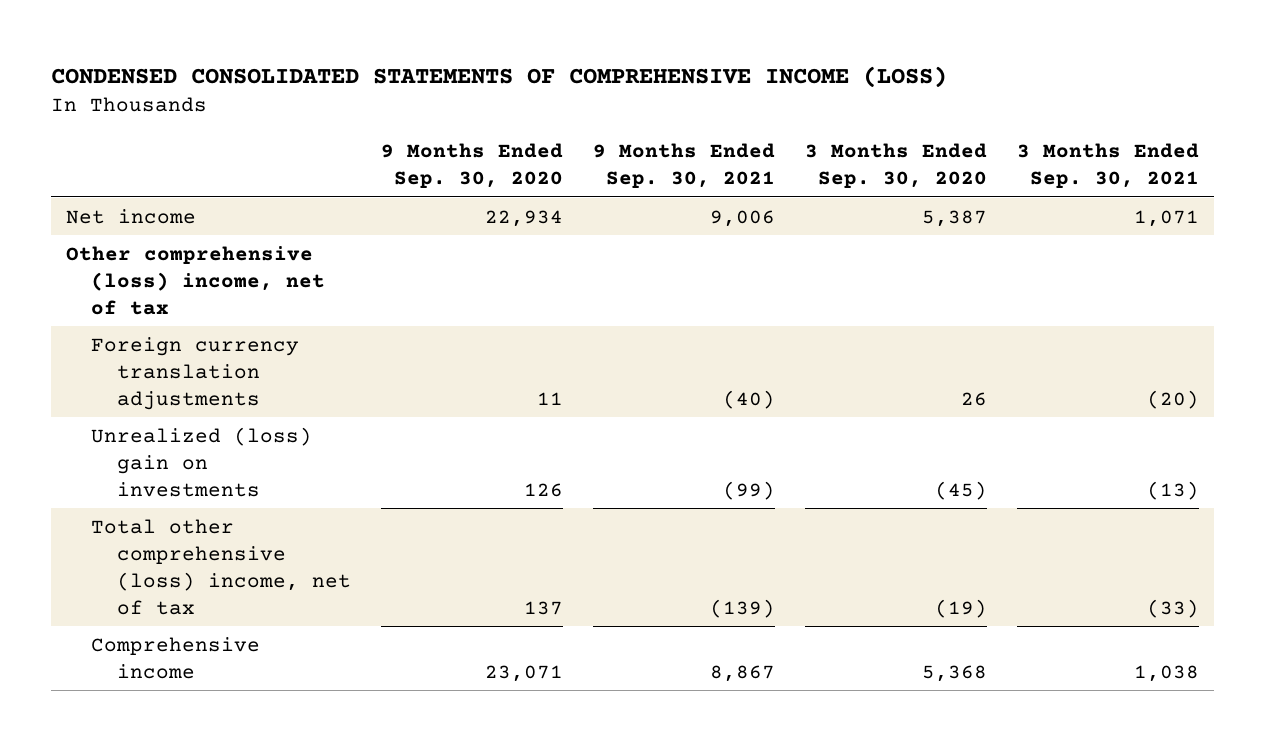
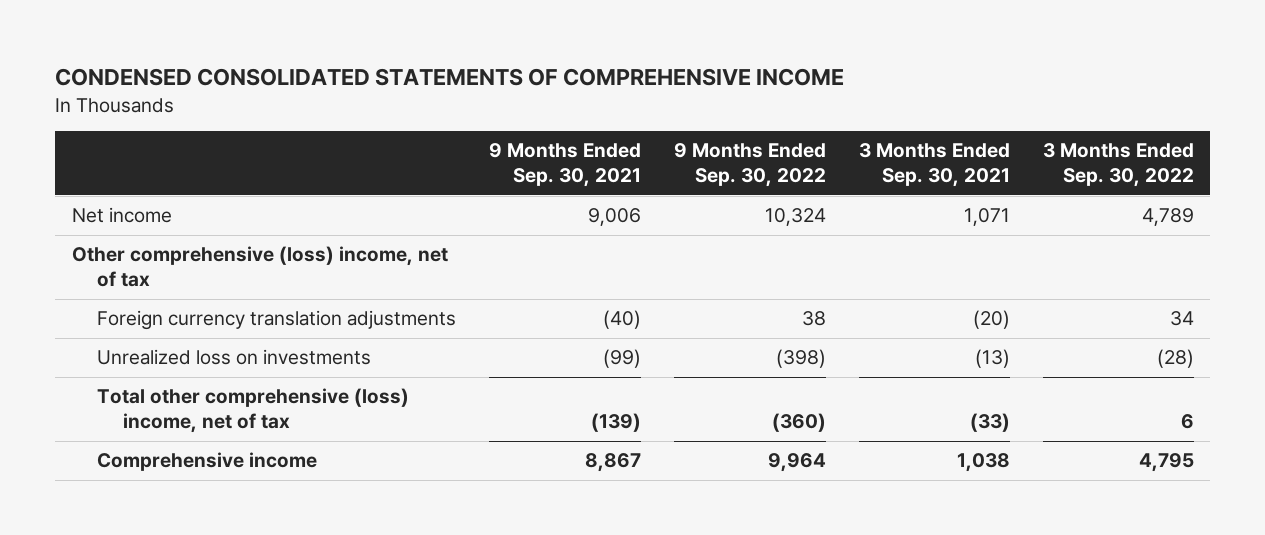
- CONDENSED CONSOLIDATED STATEMENTS OF COMPREHENSIVE INCOME (LOSS)
+ CONDENSED CONSOLIDATED STATEMENTS OF COMPREHENSIVE INCOME
- | 9 Months Ended Sep. 30, 2020 | 9 Months Ended Sep. 30, 2021 | 3 Months Ended Sep. 30, 2020 | 3 Months Ended Sep. 30, 2021
+ | 9 Months Ended Sep. 30, 2021 | 9 Months Ended Sep. 30, 2022 | 3 Months Ended Sep. 30, 2021 | 3 Months Ended Sep. 30, 2022
- Unrealized (loss) gain on investments | 126 | (99) | (45) | (13)
+ Unrealized loss on investments | (99) | (398) | (13) | (28)

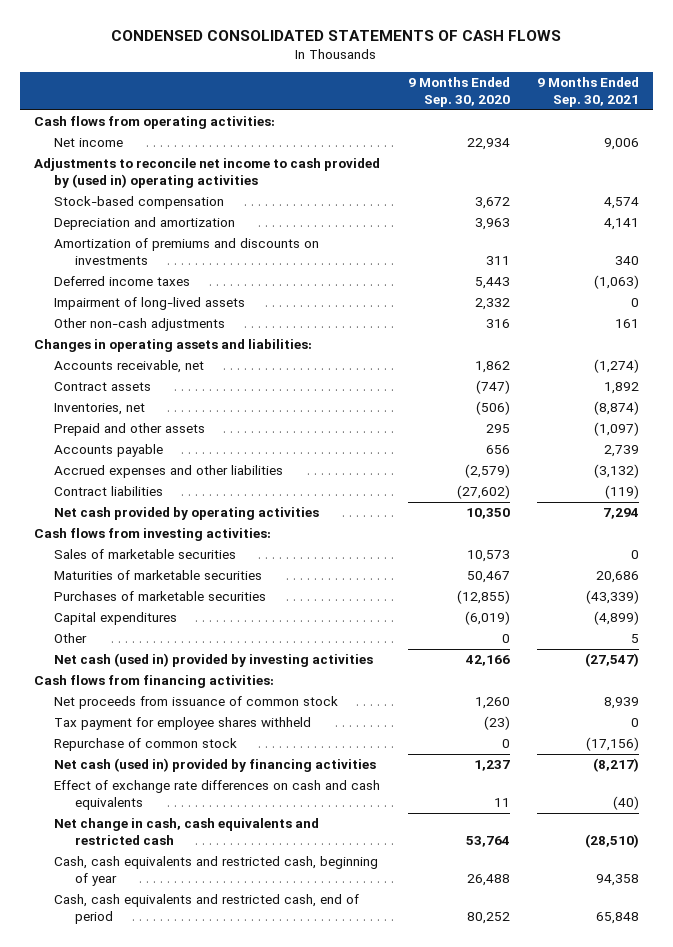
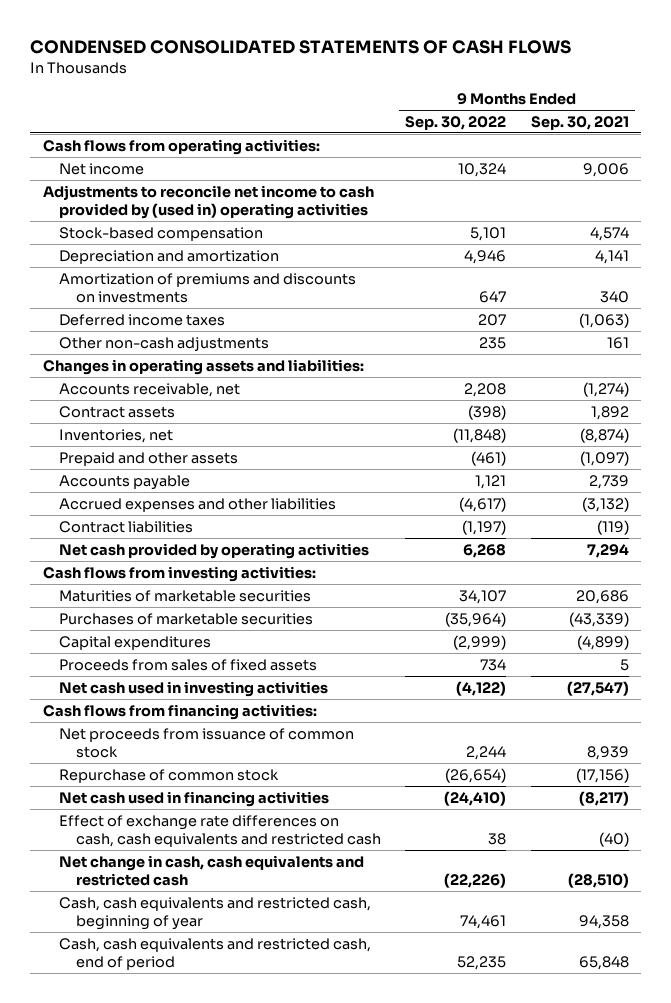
- | 9 Months Ended Sep. 30, 2020 | 9 Months Ended Sep. 30, 2021
+ | 9 Months Ended Sep. 30, 2022 | 9 Months Ended Sep. 30, 2021
- Impairment of long-lived assets | 2,332 | 0
- Sales of marketable securities | 10,573 | 0
- Other | 0 | 5
- Net cash (used in) provided by investing activities | 42,166 | (27,547)
+ Proceeds from sales of fixed assets | 734 | 5
+ Net cash used in investing activities | (4,122) | (27,547)
- Tax payment for employee shares withheld | (23) | 0
- Net cash (used in) provided by financing activities | 1,237 | (8,217)
- Effect of exchange rate differences on cash and cash equivalents | 11 | (40)
+ Net cash used in financing activities | (24,410) | (8,217)
+ Effect of exchange rate differences on cash, cash equivalents and restricted cash | 38 | (40)

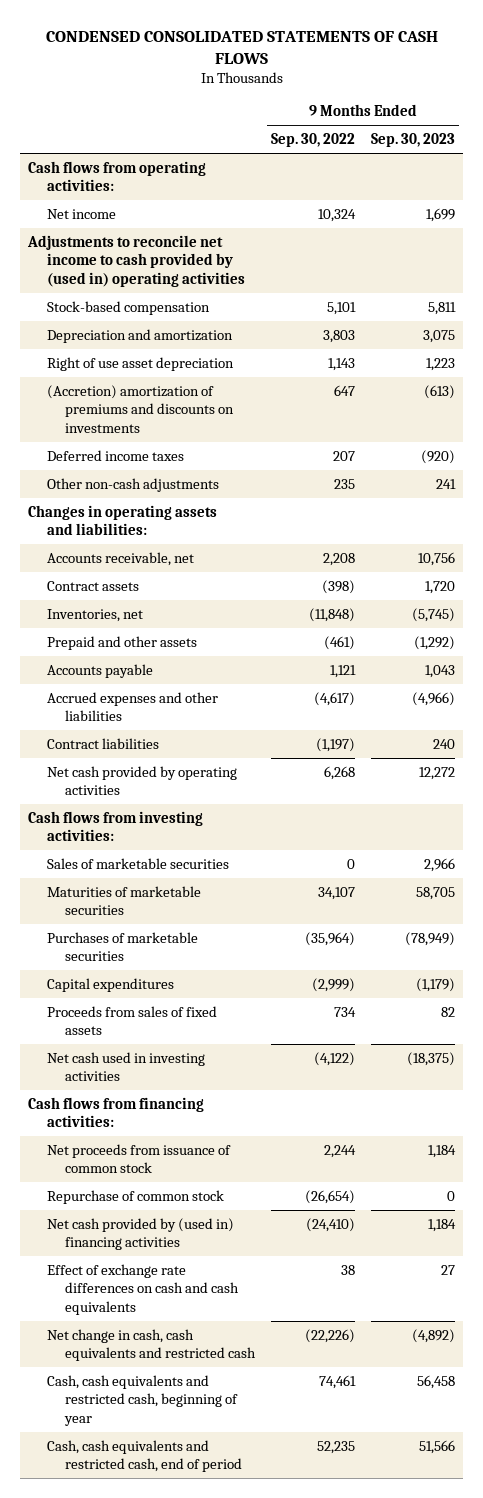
- | 9 Months Ended Sep. 30, 2022 | 9 Months Ended Sep. 30, 2021
+ | 9 Months Ended Sep. 30, 2022 | 9 Months Ended Sep. 30, 2023
- Depreciation and amortization | 4,946 | 4,141
- Amortization of premiums and discounts on investments | 647 | 340
+ Depreciation and amortization | 3,803 | 3,075
+ Right of use asset depreciation | 1,143 | 1,223
+ (Accretion) amortization of premiums and discounts on investments | 647 | (613)
+ Sales of marketable securities | 0 | 2,966
- Net cash used in financing activities | (24,410) | (8,217)
- Effect of exchange rate differences on cash, cash equivalents and restricted cash | 38 | (40)
+ Net cash provided by (used in) financing activities | (24,410) | 1,184
+ Effect of exchange rate differences on cash and cash equivalents | 38 | 27

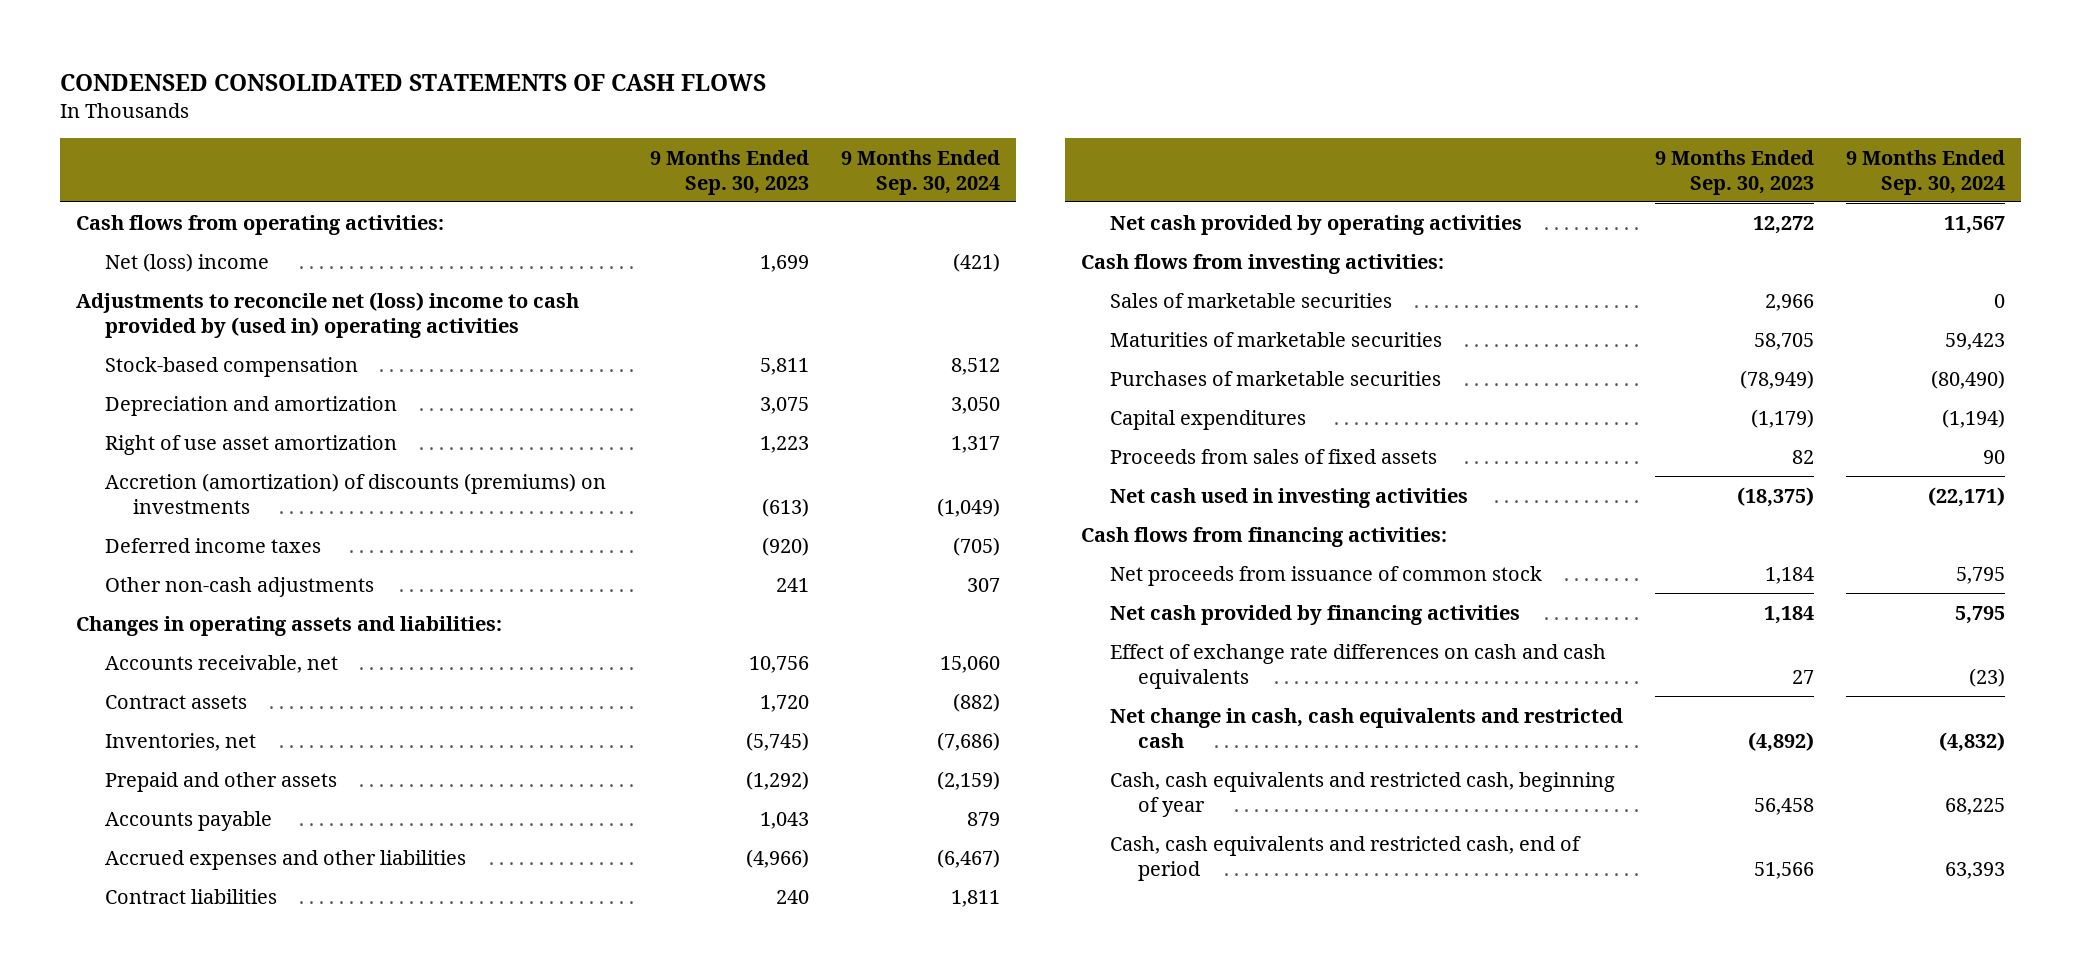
- | 9 Months Ended Sep. 30, 2022 | 9 Months Ended Sep. 30, 2023
+ | 9 Months Ended Sep. 30, 2023 | 9 Months Ended Sep. 30, 2024
- Net income | 10,324 | 1,699
- Adjustments to reconcile net income to cash provided by (used in) operating activities
+ Net (loss) income | 1,699 | (421)
+ Adjustments to reconcile net (loss) income to cash provided by (used in) operating activities
- Right of use asset depreciation | 1,143 | 1,223
- (Accretion) amortization of premiums and discounts on investments | 647 | (613)
+ Right of use asset amortization | 1,223 | 1,317
+ Accretion (amortization) of discounts (premiums) on investments | (613) | (1,049)
- Repurchase of common stock | (26,654) | 0
- Net cash provided by (used in) financing activities | (24,410) | 1,184
+ Net cash provided by financing activities | 1,184 | 5,795

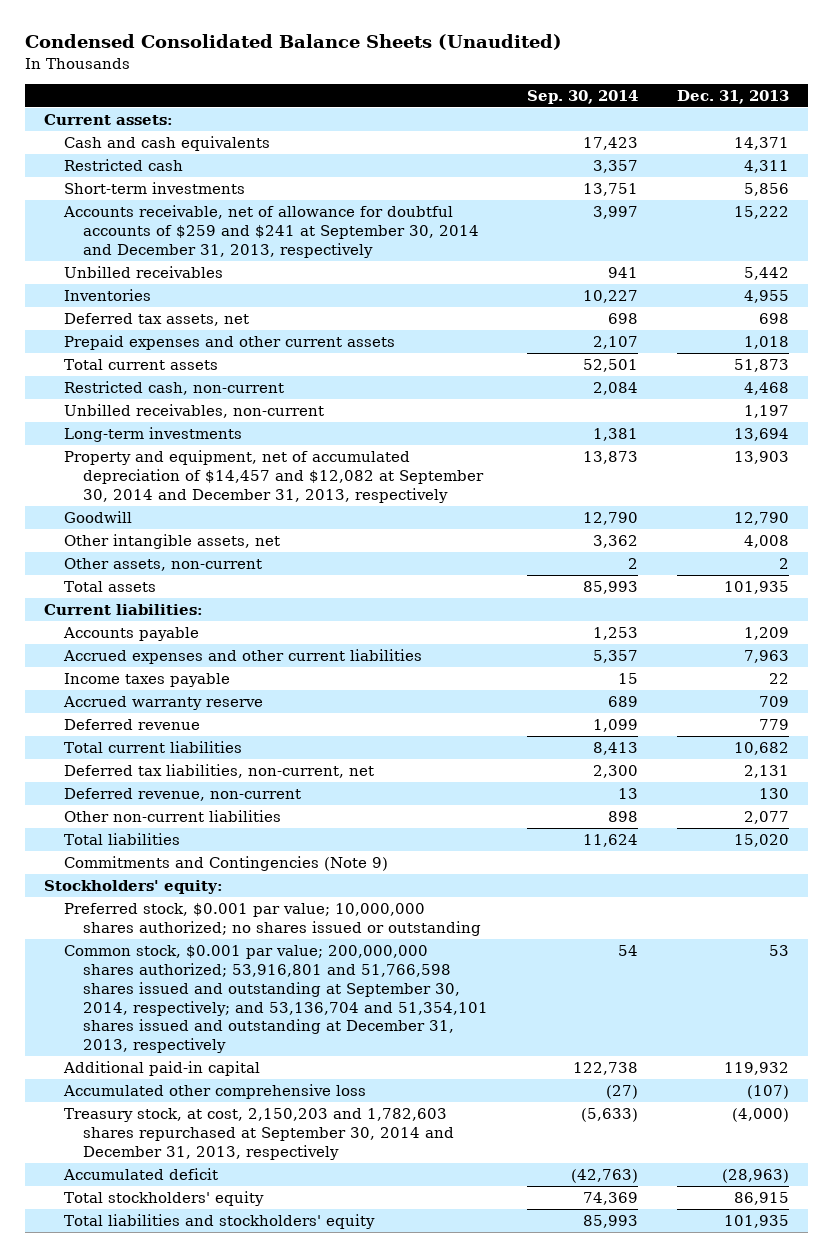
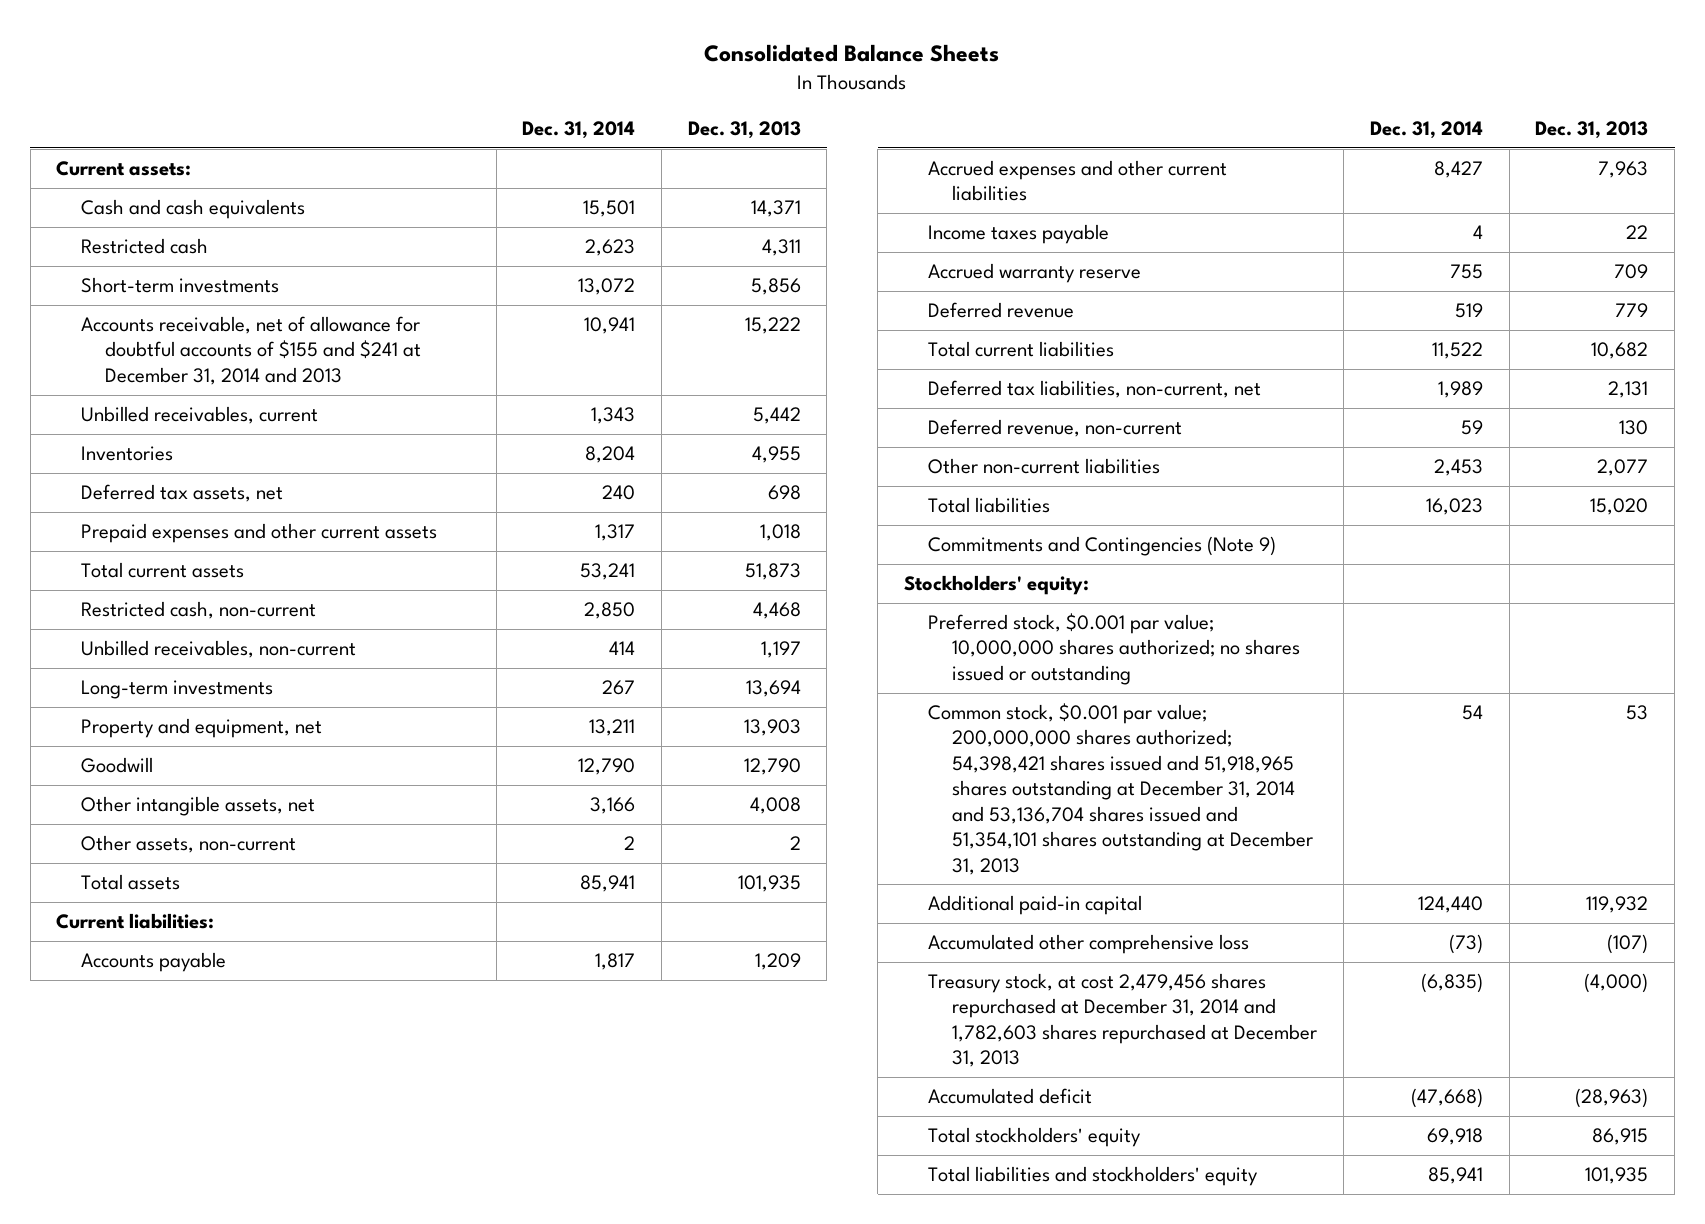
- Condensed Consolidated Balance Sheets (Unaudited)
+ Consolidated Balance Sheets
- | Sep. 30, 2014 | Dec. 31, 2013
+ | Dec. 31, 2014 | Dec. 31, 2013
- Accounts receivable, net of allowance for doubtful accounts of $259 and $241 at September 30, 2014 and December 31, 2013, respectively | 3,997 | 15,222
- Unbilled receivables | 941 | 5,442
+ Accounts receivable, net of allowance for doubtful accounts of $155 and $241 at December 31, 2014 and 2013 | 10,941 | 15,222
+ Unbilled receivables, current | 1,343 | 5,442
- Property and equipment, net of accumulated depreciation of $14,457 and $12,082 at September 30, 2014 and December 31, 2013, respectively | 13,873 | 13,903
+ Property and equipment, net | 13,211 | 13,903
- Common stock, $0.001 par value; 200,000,000 shares authorized; 53,916,801 and 51,766,598 shares issued and outstanding at September 30, 2014, respectively; and 53,136,704 and 51,354,101 shares issued and outstanding at December 31, 2013, respectively | 54 | 53
+ Common stock, $0.001 par value; 200,000,000 shares authorized; 54,398,421 shares issued and 51,918,965 shares outstanding at December 31, 2014 and 53,136,704 shares issued and 51,354,101 shares outstanding at December 31, 2013 | 54 | 53
- Treasury stock, at cost, 2,150,203 and 1,782,603 shares repurchased at September 30, 2014 and December 31, 2013, respectively | (5,633) | (4,000)
+ Treasury stock, at cost 2,479,456 shares repurchased at December 31, 2014 and 1,782,603 shares repurchased at December 31, 2013 | (6,835) | (4,000)

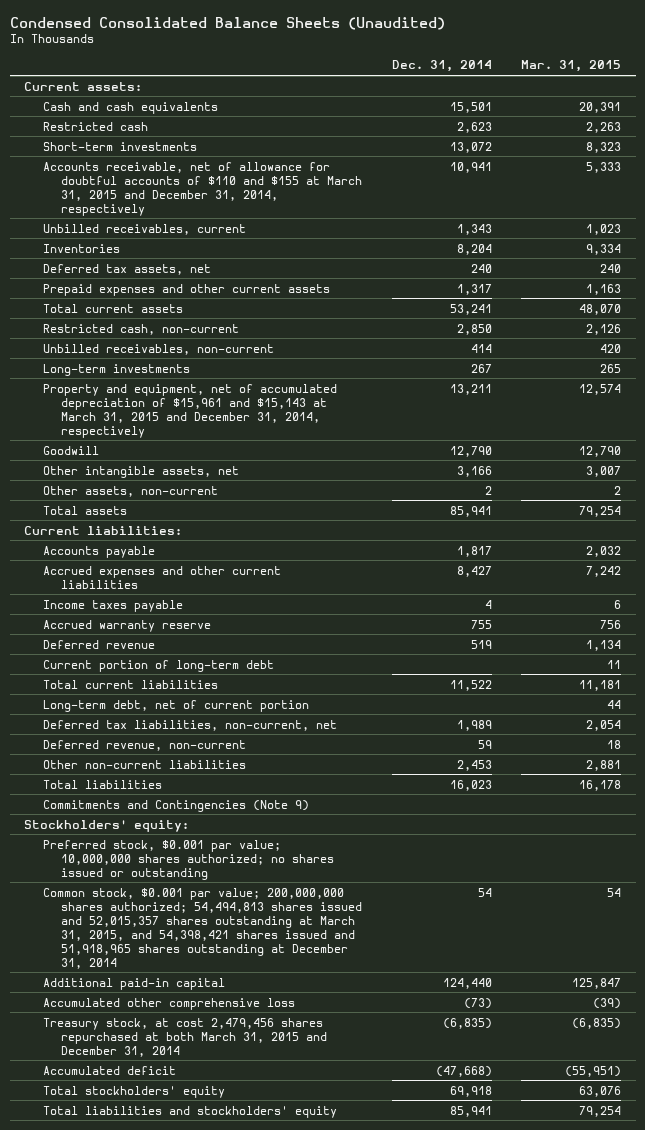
- Consolidated Balance Sheets
+ Condensed Consolidated Balance Sheets (Unaudited)
- | Dec. 31, 2014 | Dec. 31, 2013
+ | Dec. 31, 2014 | Mar. 31, 2015
- Accounts receivable, net of allowance for doubtful accounts of $155 and $241 at December 31, 2014 and 2013 | 10,941 | 15,222
+ Accounts receivable, net of allowance for doubtful accounts of $110 and $155 at March 31, 2015 and December 31, 2014, respectively | 10,941 | 5,333
- Property and equipment, net | 13,211 | 13,903
+ Property and equipment, net of accumulated depreciation of $15,961 and $15,143 at March 31, 2015 and December 31, 2014, respectively | 13,211 | 12,574
+ Current portion of long-term debt | | 11
+ Long-term debt, net of current portion | | 44
- Common stock, $0.001 par value; 200,000,000 shares authorized; 54,398,421 shares issued and 51,918,965 shares outstanding at December 31, 2014 and 53,136,704 shares issued and 51,354,101 shares outstanding at December 31, 2013 | 54 | 53
+ Common stock, $0.001 par value; 200,000,000 shares authorized; 54,494,813 shares issued and 52,015,357 shares outstanding at March 31, 2015, and 54,398,421 shares issued and 51,918,965 shares outstanding at December 31, 2014 | 54 | 54
- Treasury stock, at cost 2,479,456 shares repurchased at December 31, 2014 and 1,782,603 shares repurchased at December 31, 2013 | (6,835) | (4,000)
+ Treasury stock, at cost 2,479,456 shares repurchased at both March 31, 2015 and December 31, 2014 | (6,835) | (6,835)

